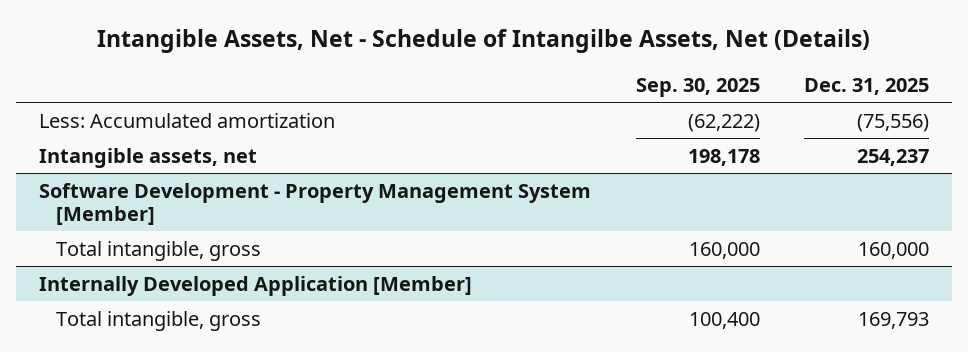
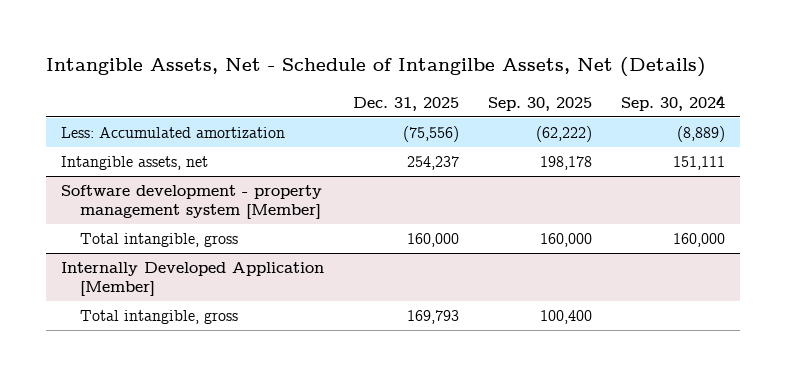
- | Sep. 30, 2025 | Dec. 31, 2025
+ | Dec. 31, 2025 | Sep. 30, 2025 | Sep. 30, 2024
- Software Development - Property Management System [Member]
+ Software development - property management system [Member]

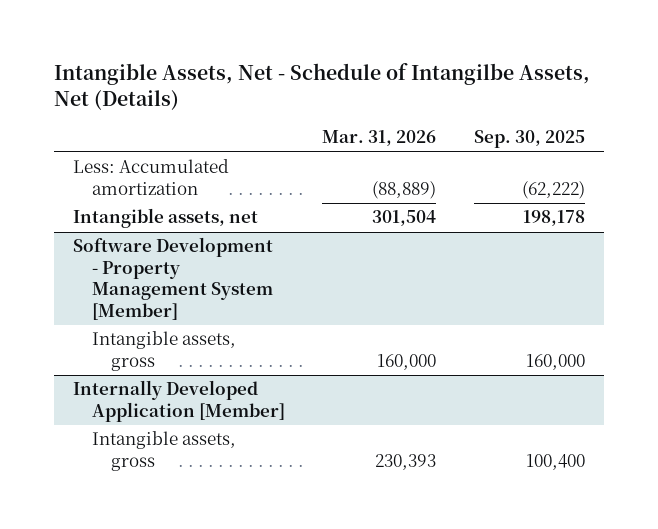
- | Dec. 31, 2025 | Sep. 30, 2025 | Sep. 30, 2024
+ | Mar. 31, 2026 | Sep. 30, 2025
- Software development - property management system [Member]
- Total intangible, gross | 160,000 | 160,000 | 160,000
+ Software Development - Property Management System [Member]
+ Intangible assets, gross | 160,000 | 160,000
@ Internally Developed Application [Member]
- Total intangible, gross | 169,793 | 100,400 |
+ Intangible assets, gross | 230,393 | 100,400

